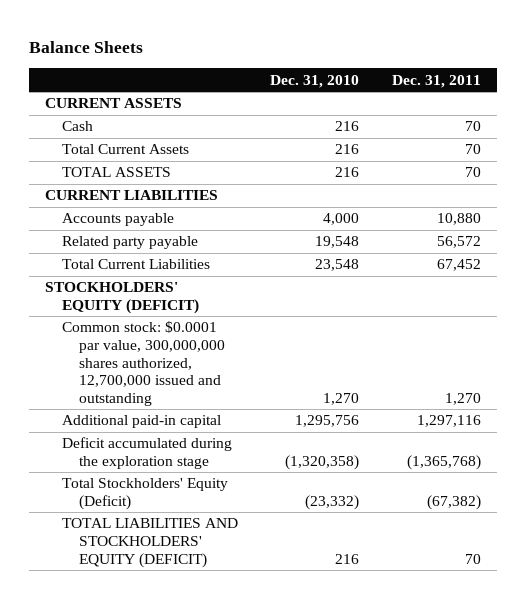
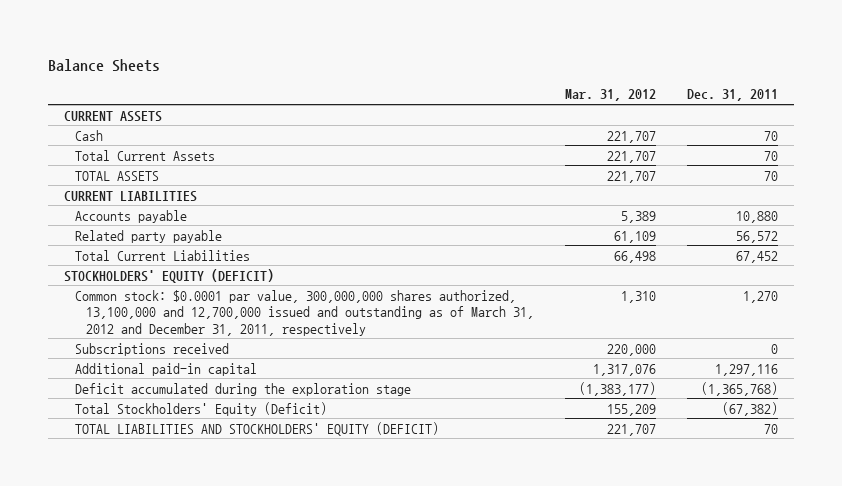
- | Dec. 31, 2010 | Dec. 31, 2011
+ | Mar. 31, 2012 | Dec. 31, 2011
- Common stock: $0.0001 par value, 300,000,000 shares authorized, 12,700,000 issued and outstanding | 1,270 | 1,270
+ Common stock: $0.0001 par value, 300,000,000 shares authorized, 13,100,000 and 12,700,000 issued and outstanding as of March 31, 2012 and December 31, 2011, respectively | 1,310 | 1,270
+ Subscriptions received | 220,000 | 0

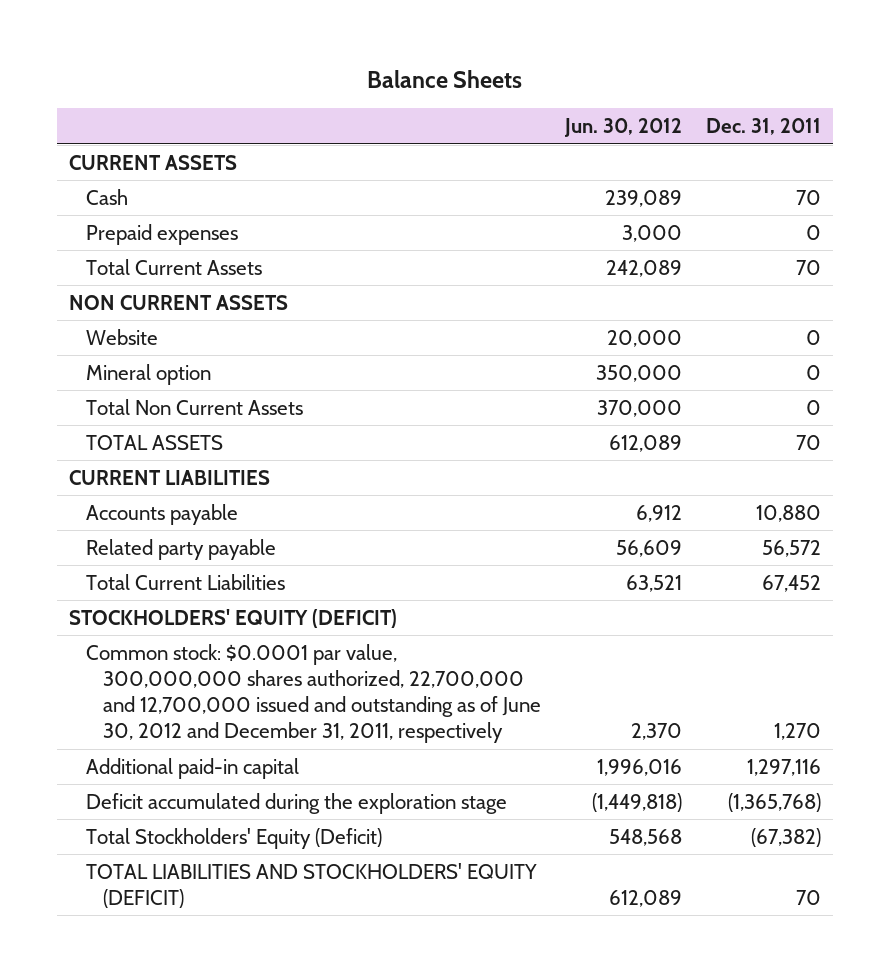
- | Mar. 31, 2012 | Dec. 31, 2011
+ | Jun. 30, 2012 | Dec. 31, 2011
+ Prepaid expenses | 3,000 | 0
+ NON CURRENT ASSETS
+ Website | 20,000 | 0
+ Mineral option | 350,000 | 0
+ Total Non Current Assets | 370,000 | 0
- Common stock: $0.0001 par value, 300,000,000 shares authorized, 13,100,000 and 12,700,000 issued and outstanding as of March 31, 2012 and December 31, 2011, respectively | 1,310 | 1,270
- Subscriptions received | 220,000 | 0
+ Common stock: $0.0001 par value, 300,000,000 shares authorized, 22,700,000 and 12,700,000 issued and outstanding as of June 30, 2012 and December 31, 2011, respectively | 2,370 | 1,270

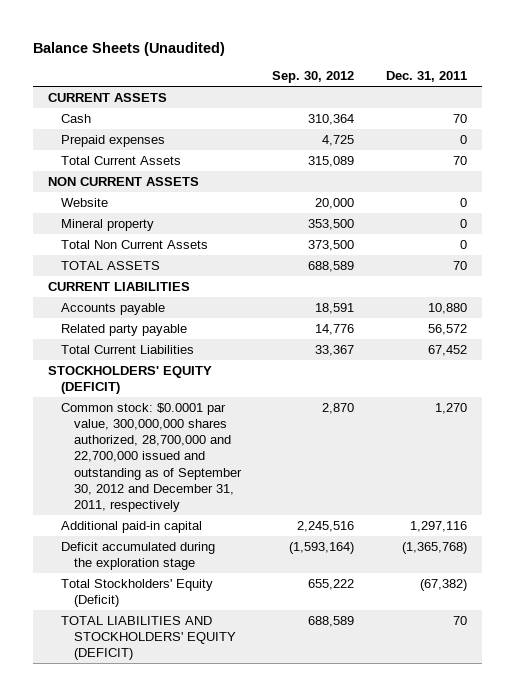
- Balance Sheets
+ Balance Sheets (Unaudited)
- | Jun. 30, 2012 | Dec. 31, 2011
+ | Sep. 30, 2012 | Dec. 31, 2011
- Mineral option | 350,000 | 0
+ Mineral property | 353,500 | 0
- Common stock: $0.0001 par value, 300,000,000 shares authorized, 22,700,000 and 12,700,000 issued and outstanding as of June 30, 2012 and December 31, 2011, respectively | 2,370 | 1,270
+ Common stock: $0.0001 par value, 300,000,000 shares authorized, 28,700,000 and 22,700,000 issued and outstanding as of September 30, 2012 and December 31, 2011, respectively | 2,870 | 1,270

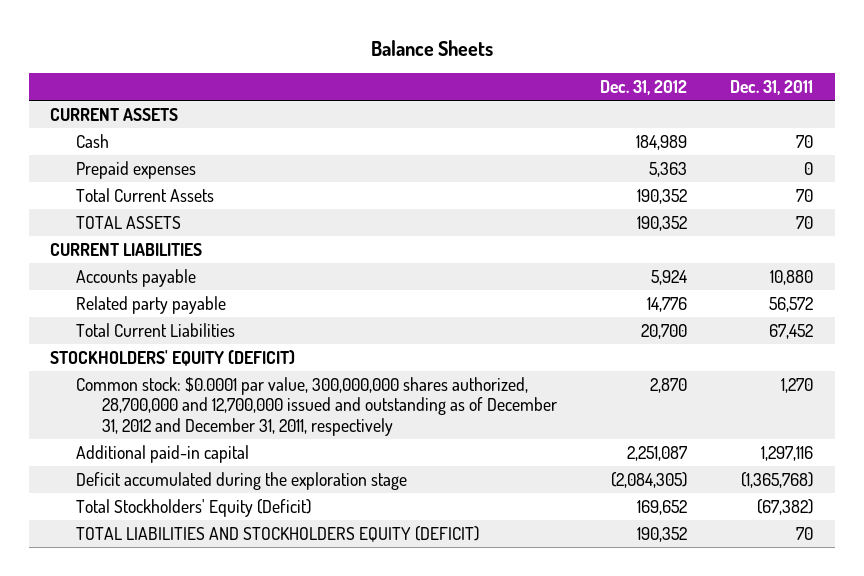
- Balance Sheets (Unaudited)
+ Balance Sheets
- | Sep. 30, 2012 | Dec. 31, 2011
+ | Dec. 31, 2012 | Dec. 31, 2011
- NON CURRENT ASSETS
- Website | 20,000 | 0
- Mineral property | 353,500 | 0
- Total Non Current Assets | 373,500 | 0
- Common stock: $0.0001 par value, 300,000,000 shares authorized, 28,700,000 and 22,700,000 issued and outstanding as of September 30, 2012 and December 31, 2011, respectively | 2,870 | 1,270
+ Common stock: $0.0001 par value, 300,000,000 shares authorized, 28,700,000 and 12,700,000 issued and outstanding as of December 31, 2012 and December 31, 2011, respectively | 2,870 | 1,270
- TOTAL LIABILITIES AND STOCKHOLDERS' EQUITY (DEFICIT) | 688,589 | 70
+ TOTAL LIABILITIES AND STOCKHOLDERS EQUITY (DEFICIT) | 190,352 | 70

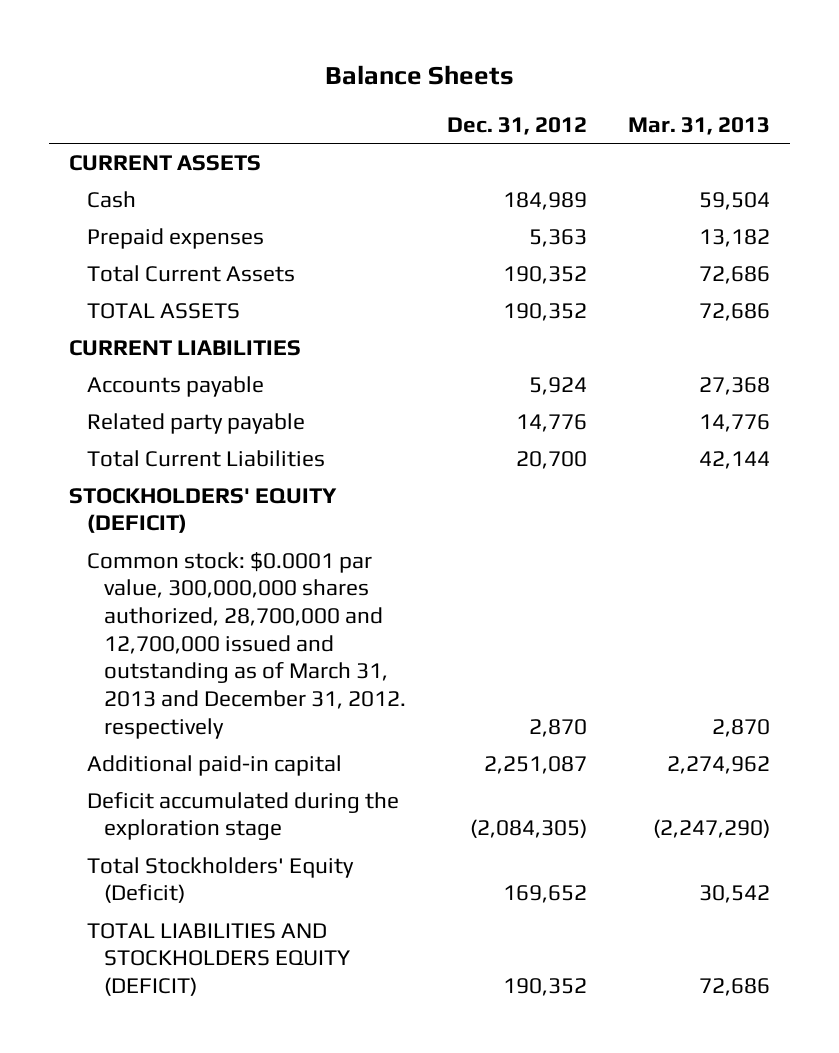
- | Dec. 31, 2012 | Dec. 31, 2011
+ | Dec. 31, 2012 | Mar. 31, 2013
- Common stock: $0.0001 par value, 300,000,000 shares authorized, 28,700,000 and 12,700,000 issued and outstanding as of December 31, 2012 and December 31, 2011, respectively | 2,870 | 1,270
+ Common stock: $0.0001 par value, 300,000,000 shares authorized, 28,700,000 and 12,700,000 issued and outstanding as of March 31, 2013 and December 31, 2012. respectively | 2,870 | 2,870

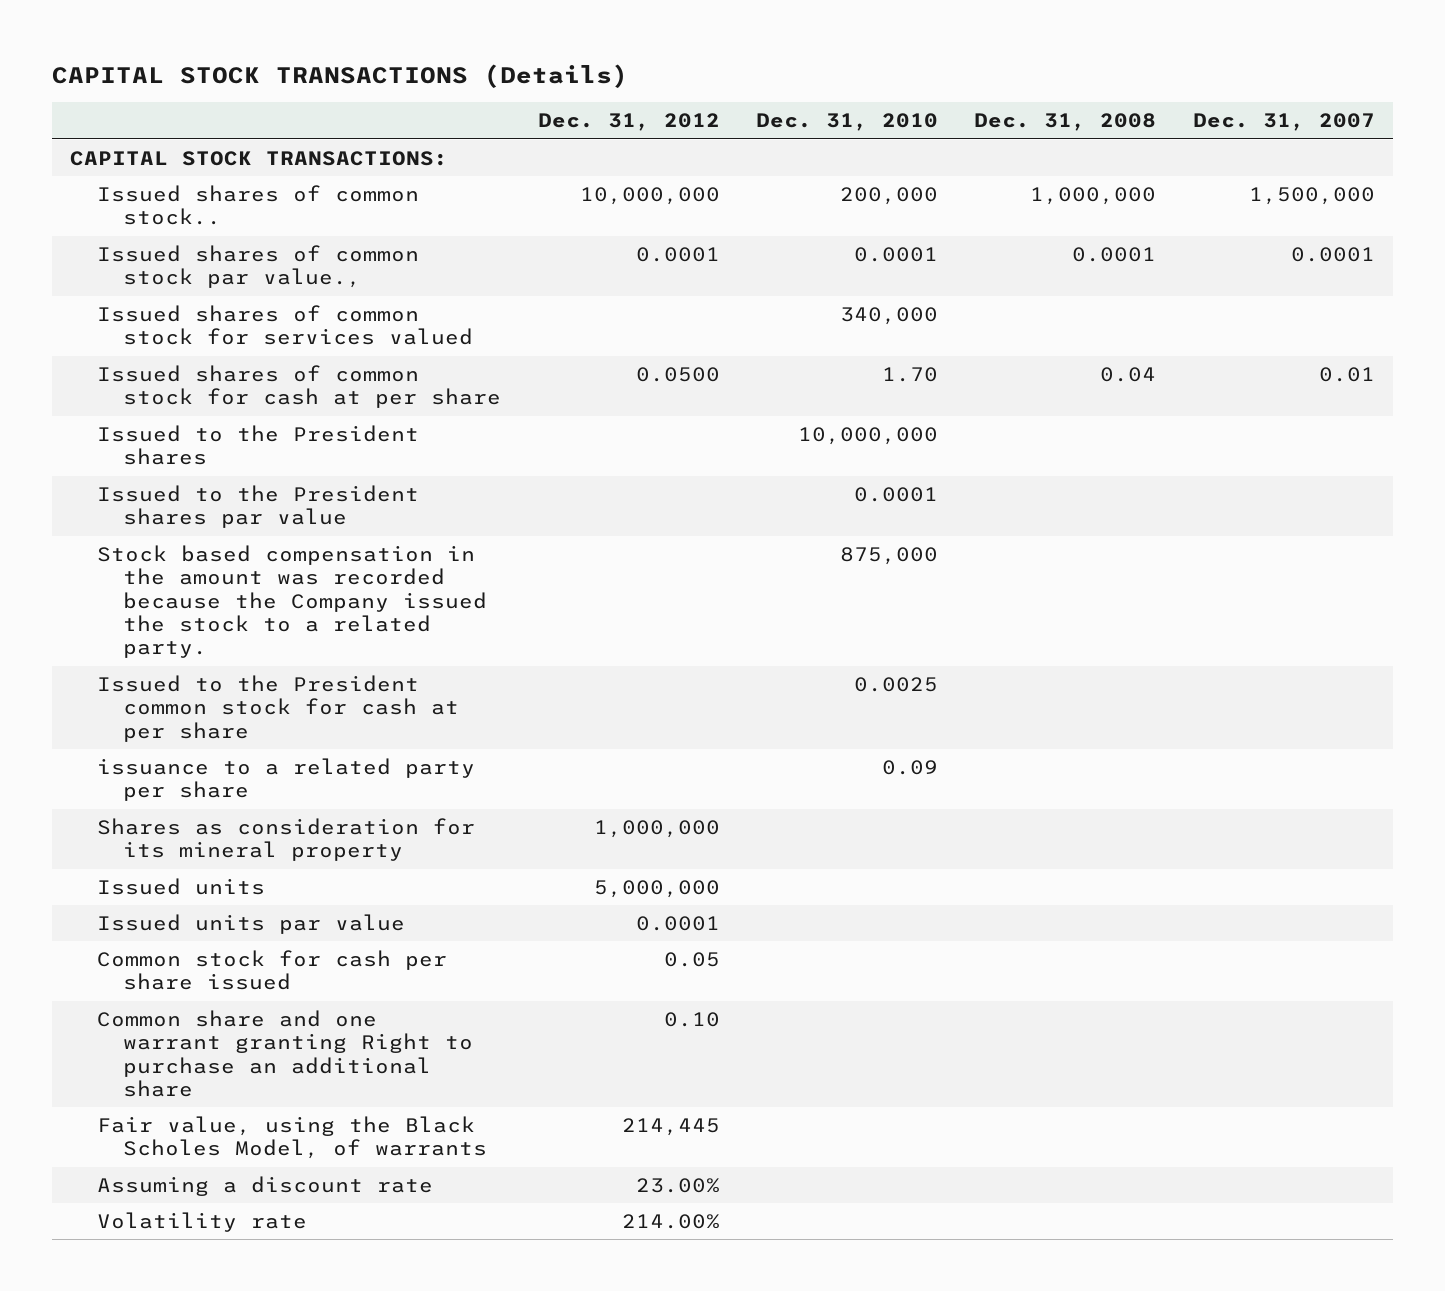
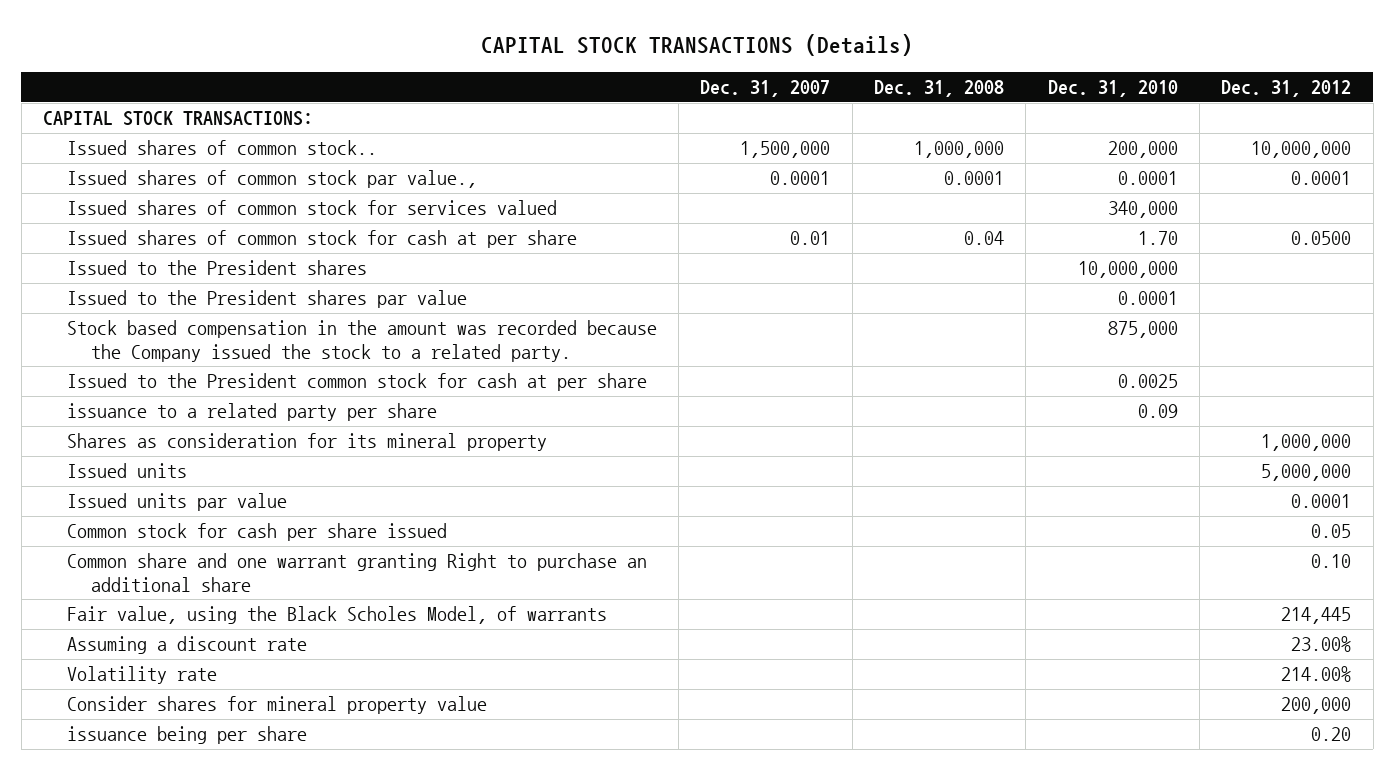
- | Dec. 31, 2012 | Dec. 31, 2010 | Dec. 31, 2008 | Dec. 31, 2007
+ | Dec. 31, 2007 | Dec. 31, 2008 | Dec. 31, 2010 | Dec. 31, 2012
+ Consider shares for mineral property value | | | | 200,000
+ issuance being per share | | | | 0.20

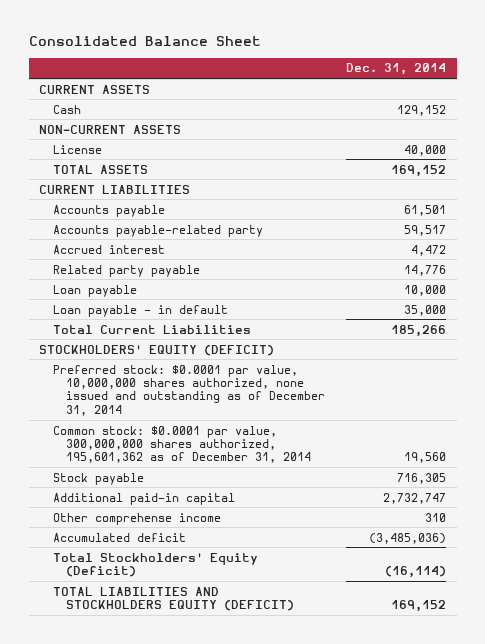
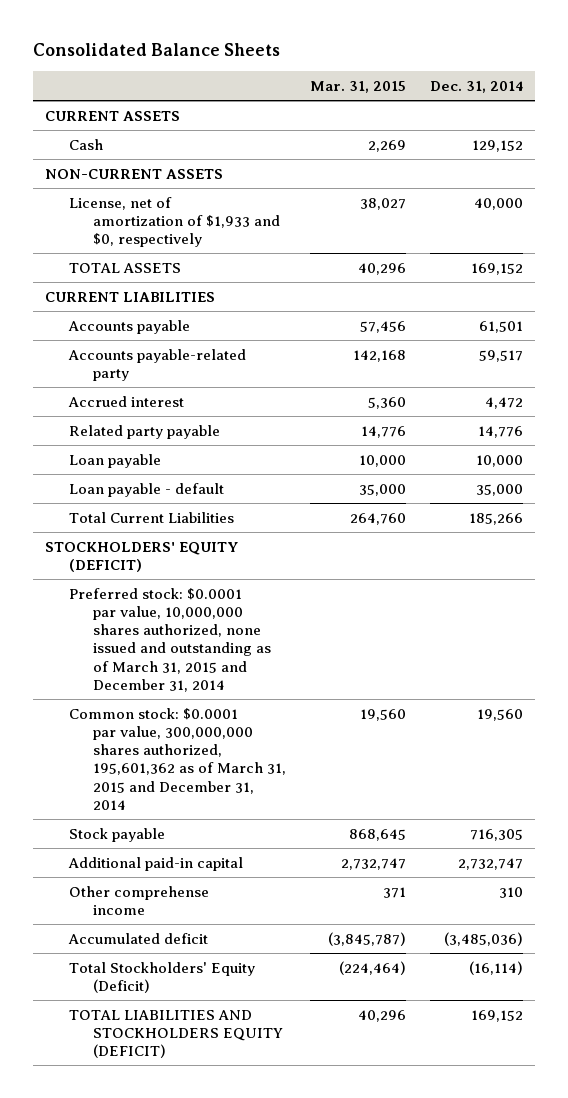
- Consolidated Balance Sheet
+ Consolidated Balance Sheets
- | Dec. 31, 2014
+ | Mar. 31, 2015 | Dec. 31, 2014
- License | 40,000
+ License, net of amortization of $1,933 and $0, respectively | 38,027 | 40,000
- Loan payable - in default | 35,000
+ Loan payable - default | 35,000 | 35,000
- Preferred stock: $0.0001 par value, 10,000,000 shares authorized, none issued and outstanding as of December 31, 2014
- Common stock: $0.0001 par value, 300,000,000 shares authorized, 195,601,362 as of December 31, 2014 | 19,560
+ Preferred stock: $0.0001 par value, 10,000,000 shares authorized, none issued and outstanding as of March 31, 2015 and December 31, 2014
+ Common stock: $0.0001 par value, 300,000,000 shares authorized, 195,601,362 as of March 31, 2015 and December 31, 2014 | 19,560 | 19,560

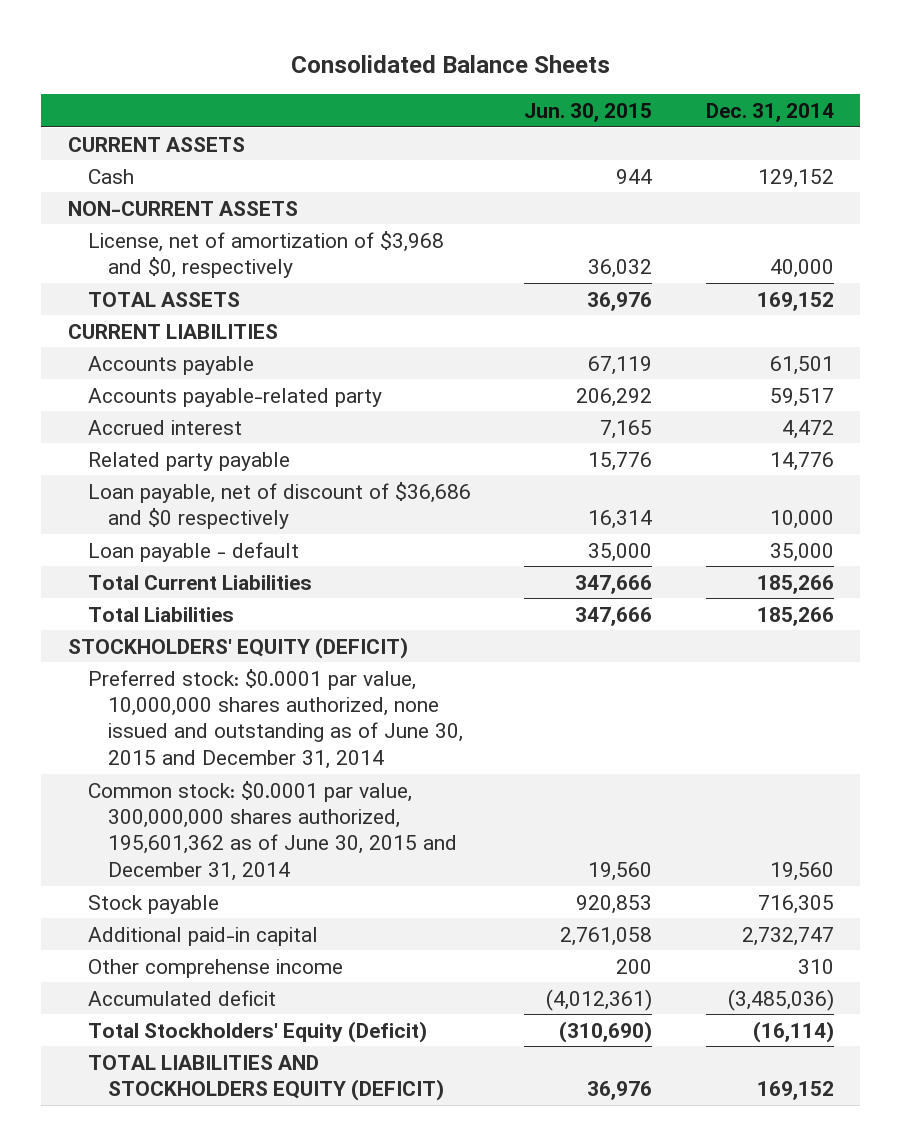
- | Mar. 31, 2015 | Dec. 31, 2014
+ | Jun. 30, 2015 | Dec. 31, 2014
- License, net of amortization of $1,933 and $0, respectively | 38,027 | 40,000
+ License, net of amortization of $3,968 and $0, respectively | 36,032 | 40,000
- Loan payable | 10,000 | 10,000
+ Loan payable, net of discount of $36,686 and $0 respectively | 16,314 | 10,000
+ Total Liabilities | 347,666 | 185,266
- Preferred stock: $0.0001 par value, 10,000,000 shares authorized, none issued and outstanding as of March 31, 2015 and December 31, 2014
- Common stock: $0.0001 par value, 300,000,000 shares authorized, 195,601,362 as of March 31, 2015 and December 31, 2014 | 19,560 | 19,560
+ Preferred stock: $0.0001 par value, 10,000,000 shares authorized, none issued and outstanding as of June 30, 2015 and December 31, 2014
+ Common stock: $0.0001 par value, 300,000,000 shares authorized, 195,601,362 as of June 30, 2015 and December 31, 2014 | 19,560 | 19,560

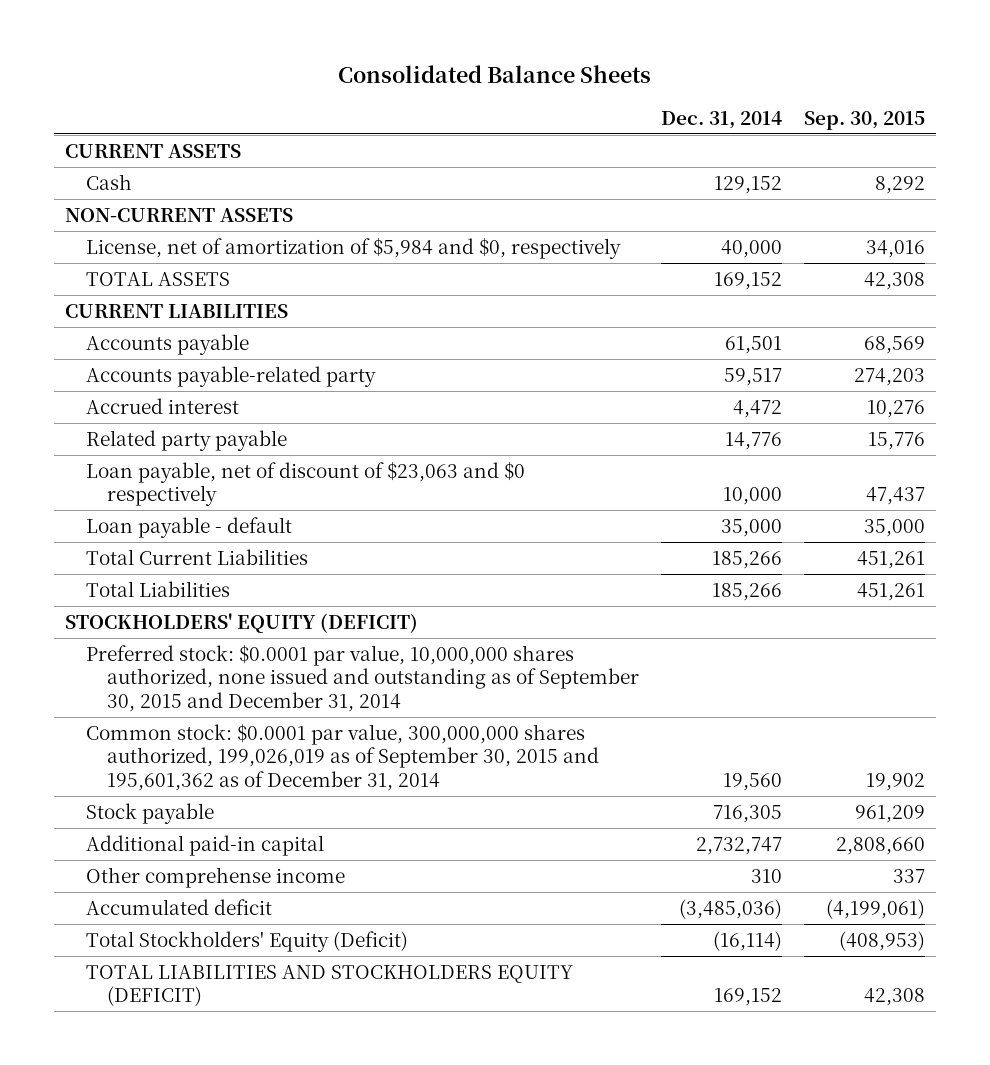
- | Jun. 30, 2015 | Dec. 31, 2014
+ | Dec. 31, 2014 | Sep. 30, 2015
- License, net of amortization of $3,968 and $0, respectively | 36,032 | 40,000
+ License, net of amortization of $5,984 and $0, respectively | 40,000 | 34,016
- Loan payable, net of discount of $36,686 and $0 respectively | 16,314 | 10,000
+ Loan payable, net of discount of $23,063 and $0 respectively | 10,000 | 47,437
- Preferred stock: $0.0001 par value, 10,000,000 shares authorized, none issued and outstanding as of June 30, 2015 and December 31, 2014
- Common stock: $0.0001 par value, 300,000,000 shares authorized, 195,601,362 as of June 30, 2015 and December 31, 2014 | 19,560 | 19,560
+ Preferred stock: $0.0001 par value, 10,000,000 shares authorized, none issued and outstanding as of September 30, 2015 and December 31, 2014
+ Common stock: $0.0001 par value, 300,000,000 shares authorized, 199,026,019 as of September 30, 2015 and 195,601,362 as of December 31, 2014 | 19,560 | 19,902

